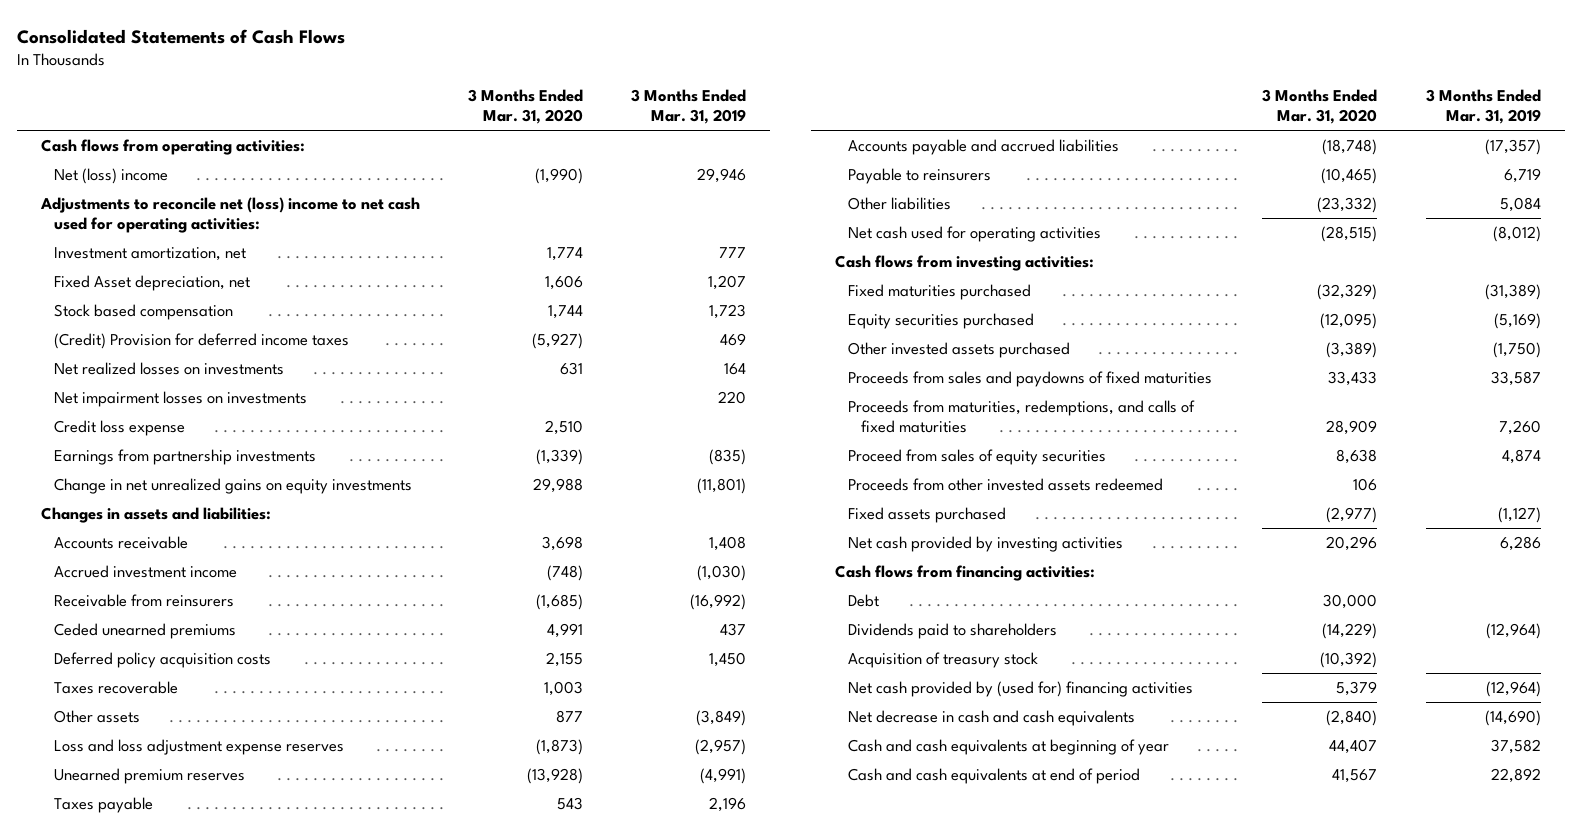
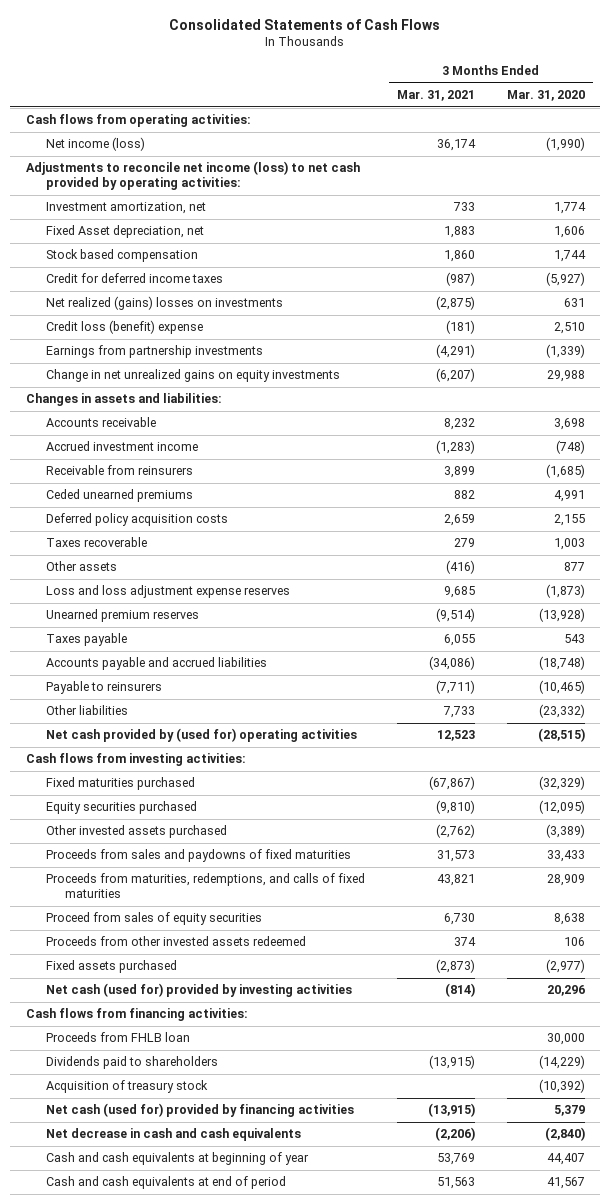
- | 3 Months Ended Mar. 31, 2020 | 3 Months Ended Mar. 31, 2019
+ | 3 Months Ended Mar. 31, 2021 | 3 Months Ended Mar. 31, 2020
- Net (loss) income | (1,990) | 29,946
- Adjustments to reconcile net (loss) income to net cash used for operating activities:
+ Net income (loss) | 36,174 | (1,990)
+ Adjustments to reconcile net income (loss) to net cash provided by operating activities:
- (Credit) Provision for deferred income taxes | (5,927) | 469
- Net realized losses on investments | 631 | 164
- Net impairment losses on investments | | 220
- Credit loss expense | 2,510 |
+ Credit for deferred income taxes | (987) | (5,927)
+ Net realized (gains) losses on investments | (2,875) | 631
+ Credit loss (benefit) expense | (181) | 2,510
- Net cash used for operating activities | (28,515) | (8,012)
+ Net cash provided by (used for) operating activities | 12,523 | (28,515)
- Net cash provided by investing activities | 20,296 | 6,286
+ Net cash (used for) provided by investing activities | (814) | 20,296
- Debt | 30,000 |
+ Proceeds from FHLB loan | | 30,000
- Net cash provided by (used for) financing activities | 5,379 | (12,964)
+ Net cash (used for) provided by financing activities | (13,915) | 5,379

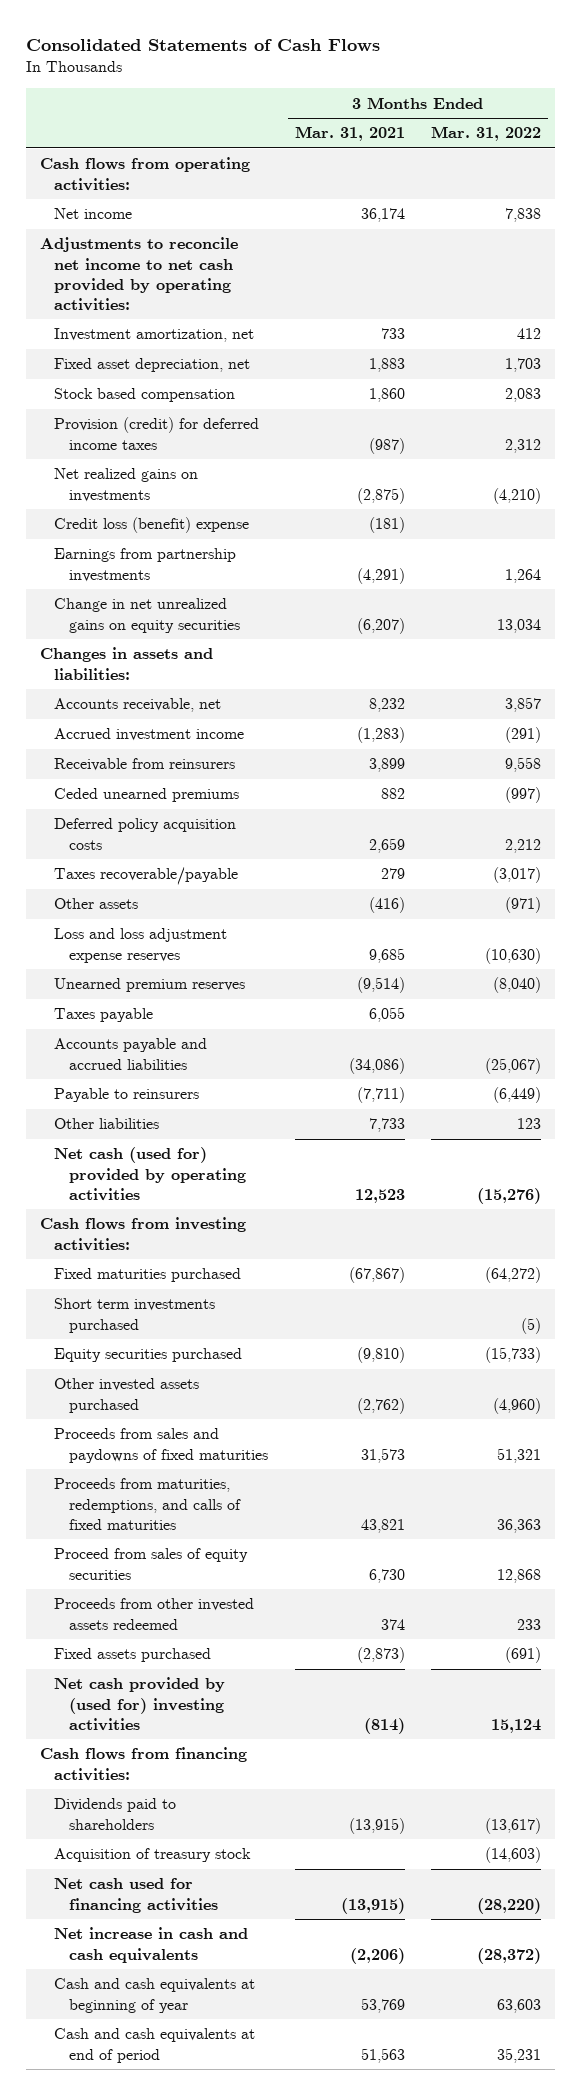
- | 3 Months Ended Mar. 31, 2021 | 3 Months Ended Mar. 31, 2020
+ | 3 Months Ended Mar. 31, 2021 | 3 Months Ended Mar. 31, 2022
- Net income (loss) | 36,174 | (1,990)
- Adjustments to reconcile net income (loss) to net cash provided by operating activities:
+ Net income | 36,174 | 7,838
+ Adjustments to reconcile net income to net cash provided by operating activities:
- Fixed Asset depreciation, net | 1,883 | 1,606
+ Fixed asset depreciation, net | 1,883 | 1,703
- Credit for deferred income taxes | (987) | (5,927)
- Net realized (gains) losses on investments | (2,875) | 631
+ Provision (credit) for deferred income taxes | (987) | 2,312
+ Net realized gains on investments | (2,875) | (4,210)
- Change in net unrealized gains on equity investments | (6,207) | 29,988
+ Change in net unrealized gains on equity securities | (6,207) | 13,034
- Accounts receivable | 8,232 | 3,698
+ Accounts receivable, net | 8,232 | 3,857
- Taxes recoverable | 279 | 1,003
+ Taxes recoverable/payable | 279 | (3,017)
- Net cash provided by (used for) operating activities | 12,523 | (28,515)
+ Net cash (used for) provided by operating activities | 12,523 | (15,276)
+ Short term investments purchased | | (5)
- Net cash (used for) provided by investing activities | (814) | 20,296
+ Net cash provided by (used for) investing activities | (814) | 15,124
- Proceeds from FHLB loan | | 30,000
- Net cash (used for) provided by financing activities | (13,915) | 5,379
- Net decrease in cash and cash equivalents | (2,206) | (2,840)
+ Net cash used for financing activities | (13,915) | (28,220)
+ Net increase in cash and cash equivalents | (2,206) | (28,372)

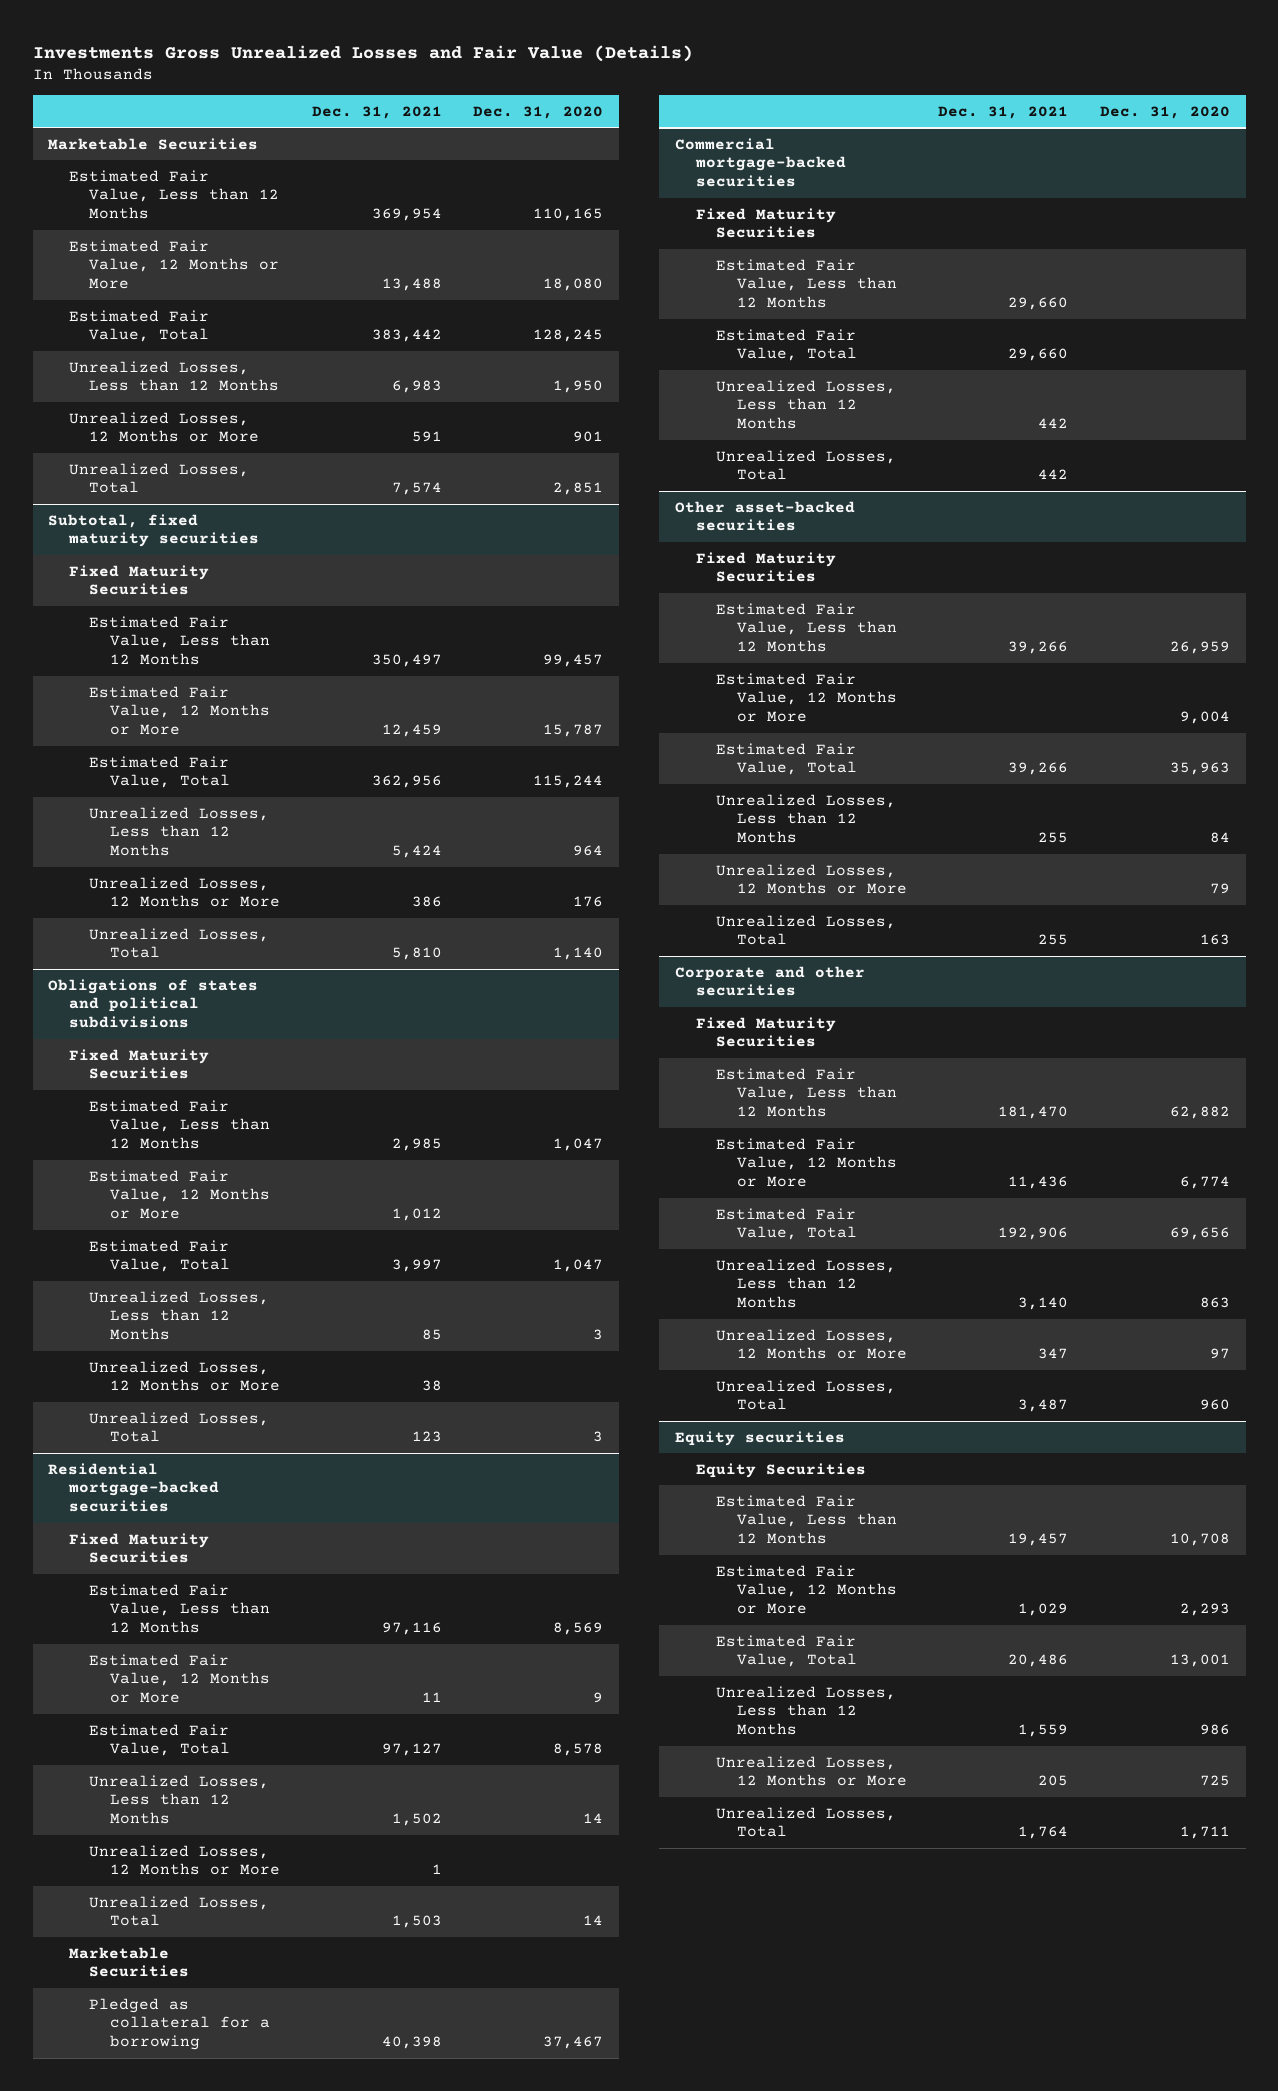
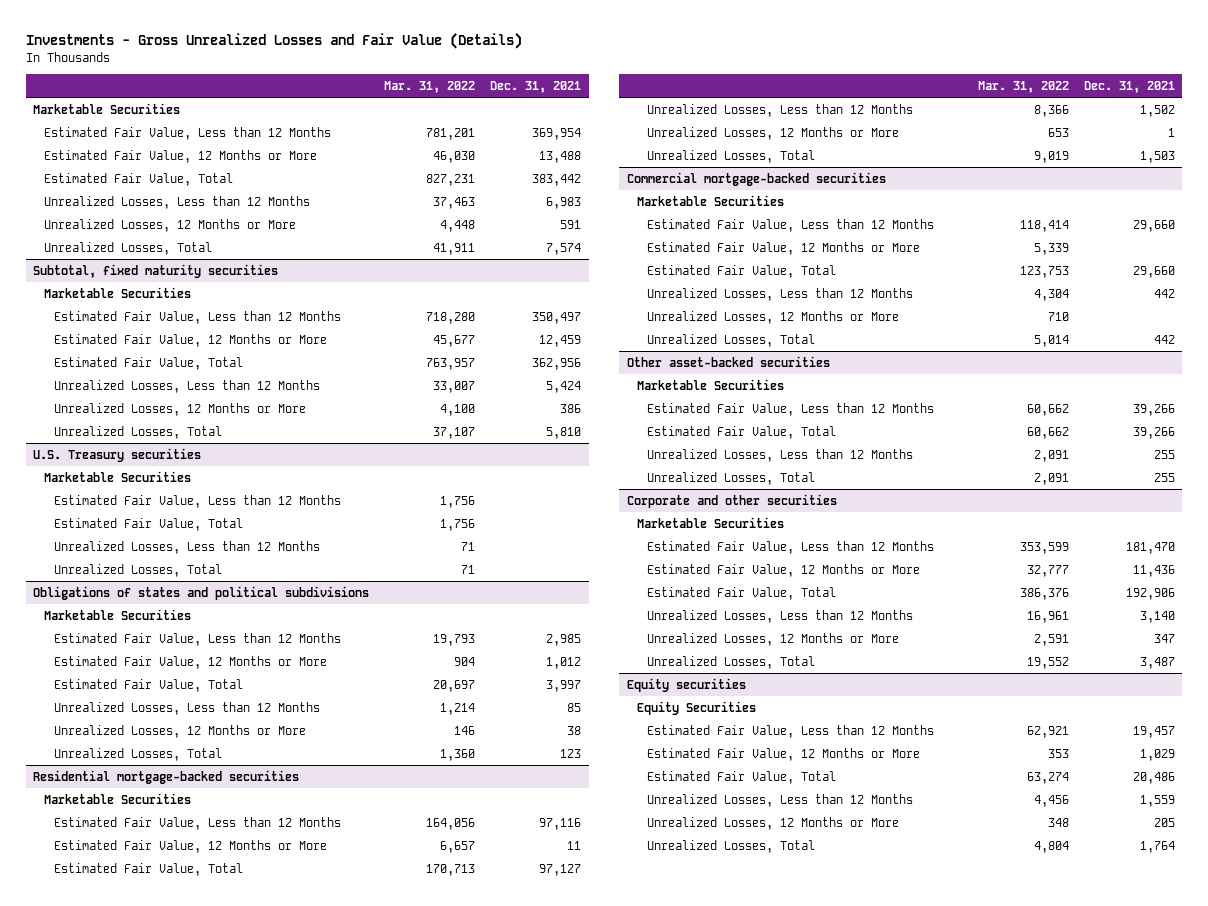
- Investments Gross Unrealized Losses and Fair Value (Details)
+ Investments - Gross Unrealized Losses and Fair Value (Details)
- | Dec. 31, 2021 | Dec. 31, 2020
+ | Mar. 31, 2022 | Dec. 31, 2021
@ Subtotal, fixed maturity securities
- Fixed Maturity Securities
+ Marketable Securities
+ U.S. Treasury securities
+ Marketable Securities
+ Estimated Fair Value, Less than 12 Months | 1,756 |
+ Estimated Fair Value, Total | 1,756 |
+ Unrealized Losses, Less than 12 Months | 71 |
+ Unrealized Losses, Total | 71 |
@ Obligations of states and political subdivisions
- Fixed Maturity Securities
+ Marketable Securities
@ Residential mortgage-backed securities
- Fixed Maturity Securities
moved up: Marketable Securities
- Pledged as collateral for a borrowing | 40,398 | 37,467
@ Commercial mortgage-backed securities
- Fixed Maturity Securities
+ Marketable Securities
+ Estimated Fair Value, 12 Months or More | 5,339 |
+ Unrealized Losses, 12 Months or More | 710 |
@ Other asset-backed securities
- Fixed Maturity Securities
+ Marketable Securities
- Estimated Fair Value, 12 Months or More | | 9,004
- Unrealized Losses, 12 Months or More | | 79
@ Corporate and other securities
- Fixed Maturity Securities
+ Marketable Securities

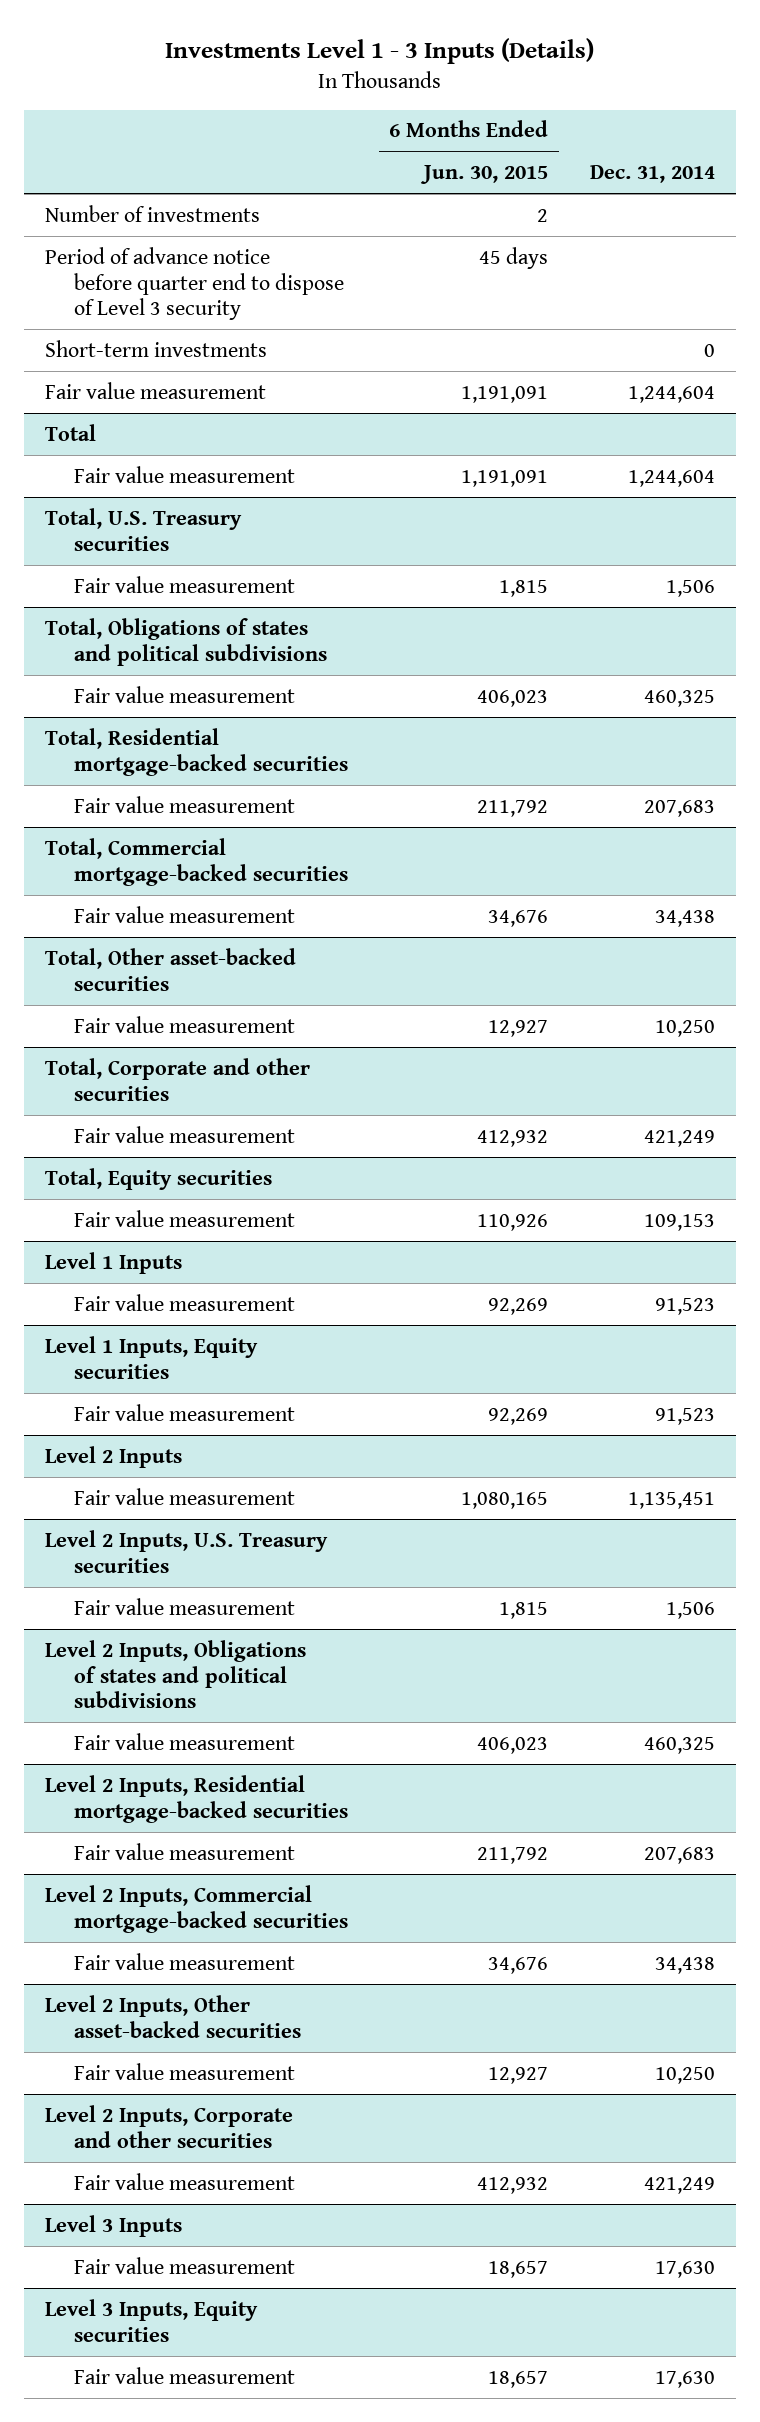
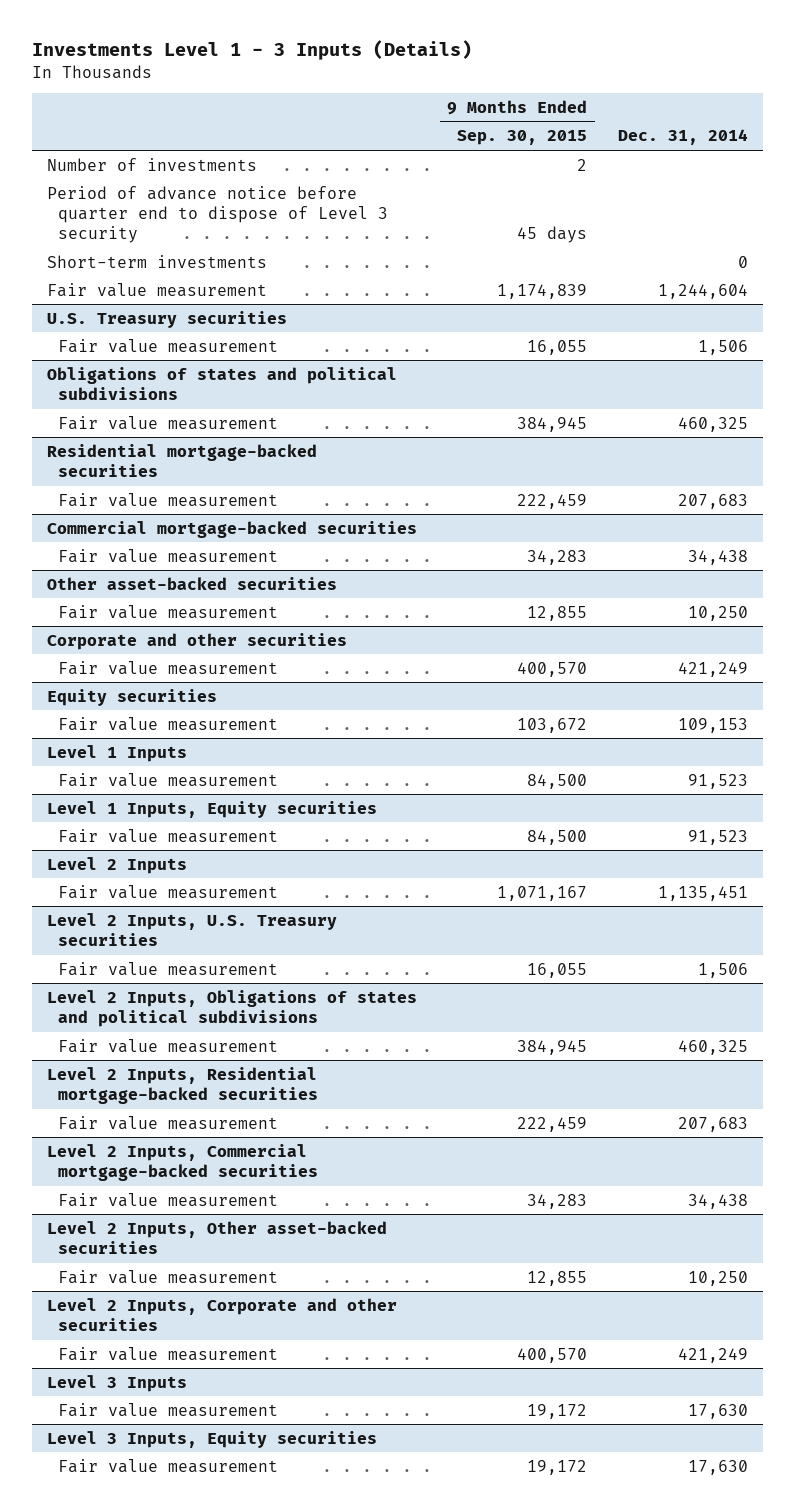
- | 6 Months Ended Jun. 30, 2015 | Dec. 31, 2014
+ | 9 Months Ended Sep. 30, 2015 | Dec. 31, 2014
- Total
- Fair value measurement | 1,191,091 | 1,244,604
- Total, U.S. Treasury securities
+ U.S. Treasury securities
- Total, Obligations of states and political subdivisions
+ Obligations of states and political subdivisions
- Total, Residential mortgage-backed securities
+ Residential mortgage-backed securities
- Total, Commercial mortgage-backed securities
+ Commercial mortgage-backed securities
- Total, Other asset-backed securities
+ Other asset-backed securities
- Total, Corporate and other securities
+ Corporate and other securities
- Total, Equity securities
+ Equity securities

